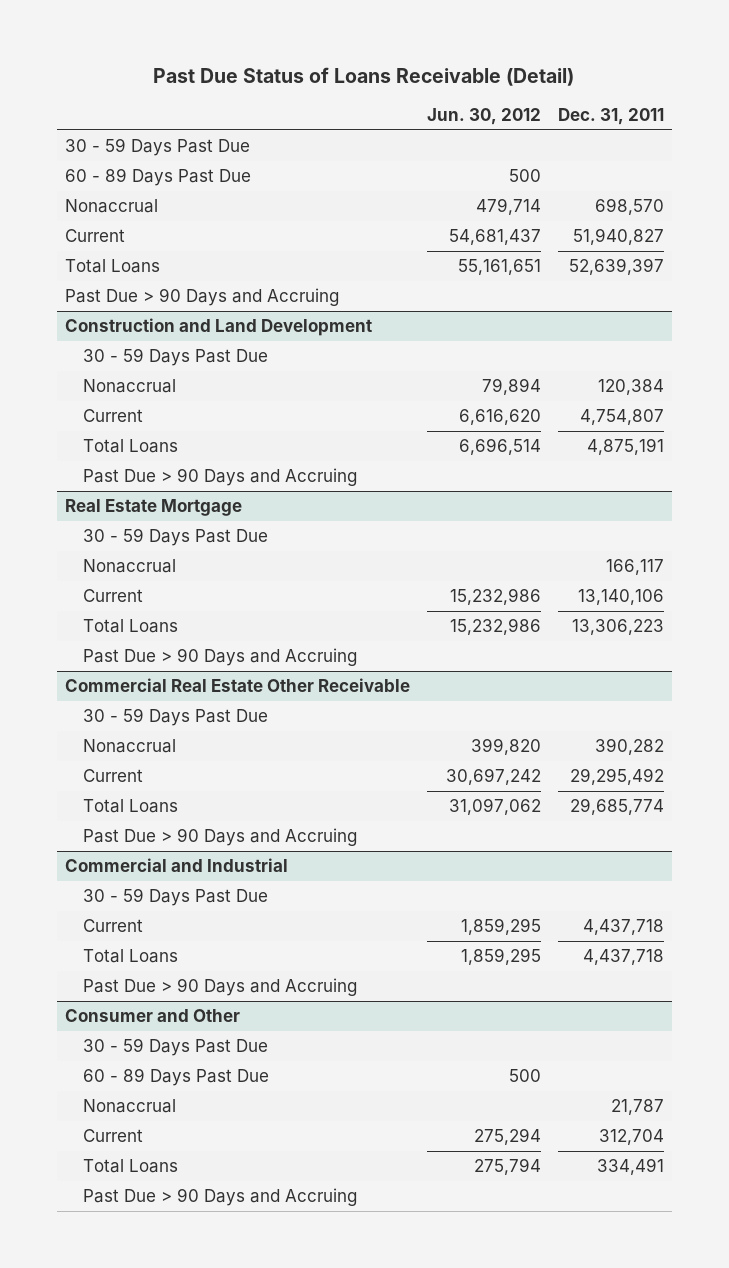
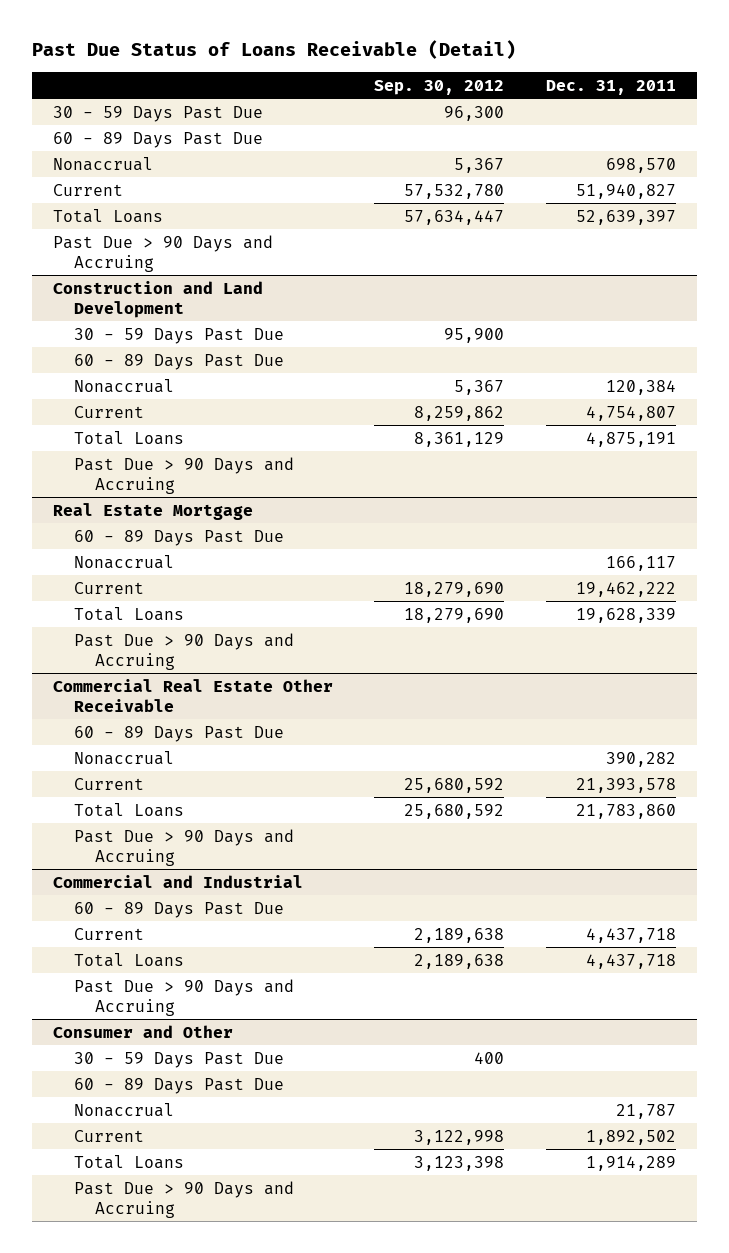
- | Jun. 30, 2012 | Dec. 31, 2011
+ | Sep. 30, 2012 | Dec. 31, 2011
@ Construction and Land Development
+ 60 - 89 Days Past Due
@ Real Estate Mortgage
- 30 - 59 Days Past Due
+ 60 - 89 Days Past Due
- Current | 15,232,986 | 13,140,106
- Total Loans | 15,232,986 | 13,306,223
+ Current | 18,279,690 | 19,462,222
+ Total Loans | 18,279,690 | 19,628,339
@ Commercial Real Estate Other Receivable
- 30 - 59 Days Past Due
+ 60 - 89 Days Past Due
- Current | 30,697,242 | 29,295,492
- Total Loans | 31,097,062 | 29,685,774
+ Current | 25,680,592 | 21,393,578
+ Total Loans | 25,680,592 | 21,783,860
@ Commercial and Industrial
- 30 - 59 Days Past Due
+ 60 - 89 Days Past Due
@ Consumer and Other
- Current | 275,294 | 312,704
- Total Loans | 275,794 | 334,491
+ Current | 3,122,998 | 1,892,502
+ Total Loans | 3,123,398 | 1,914,289

